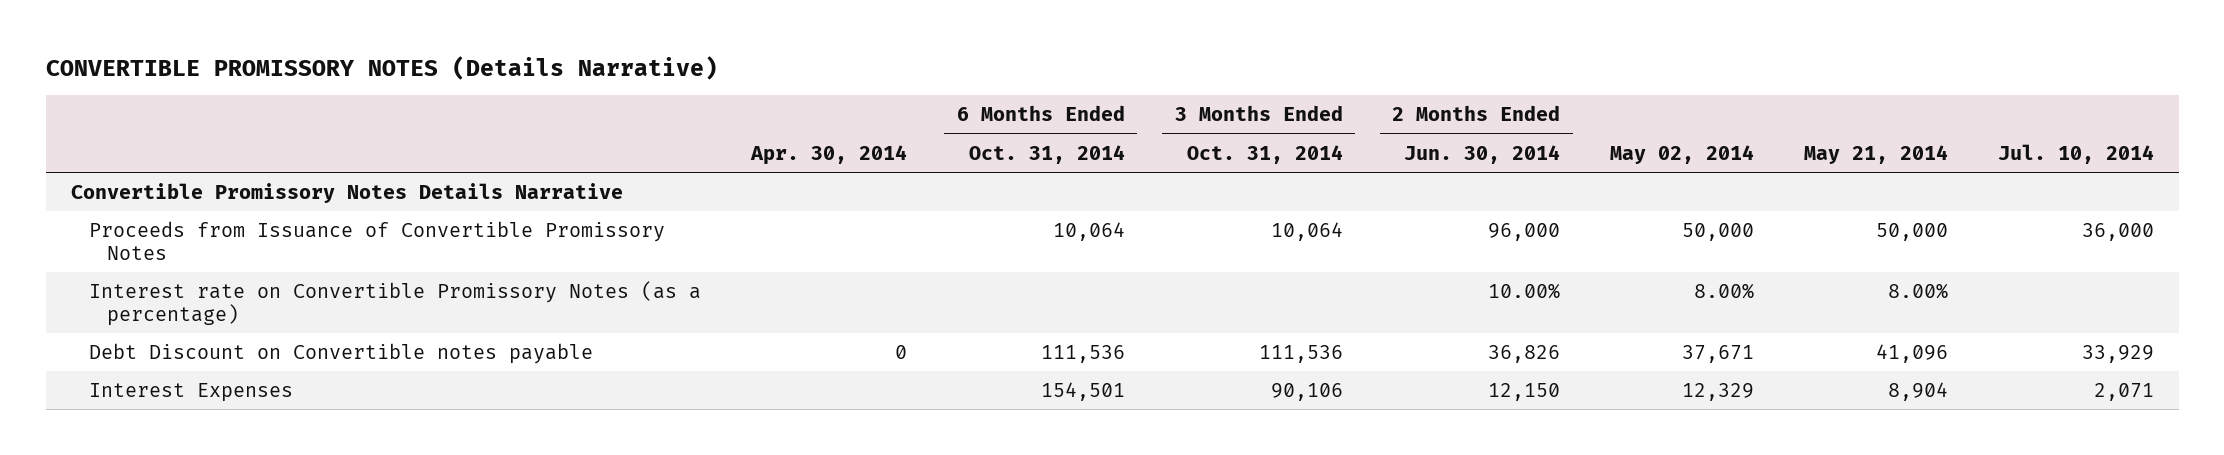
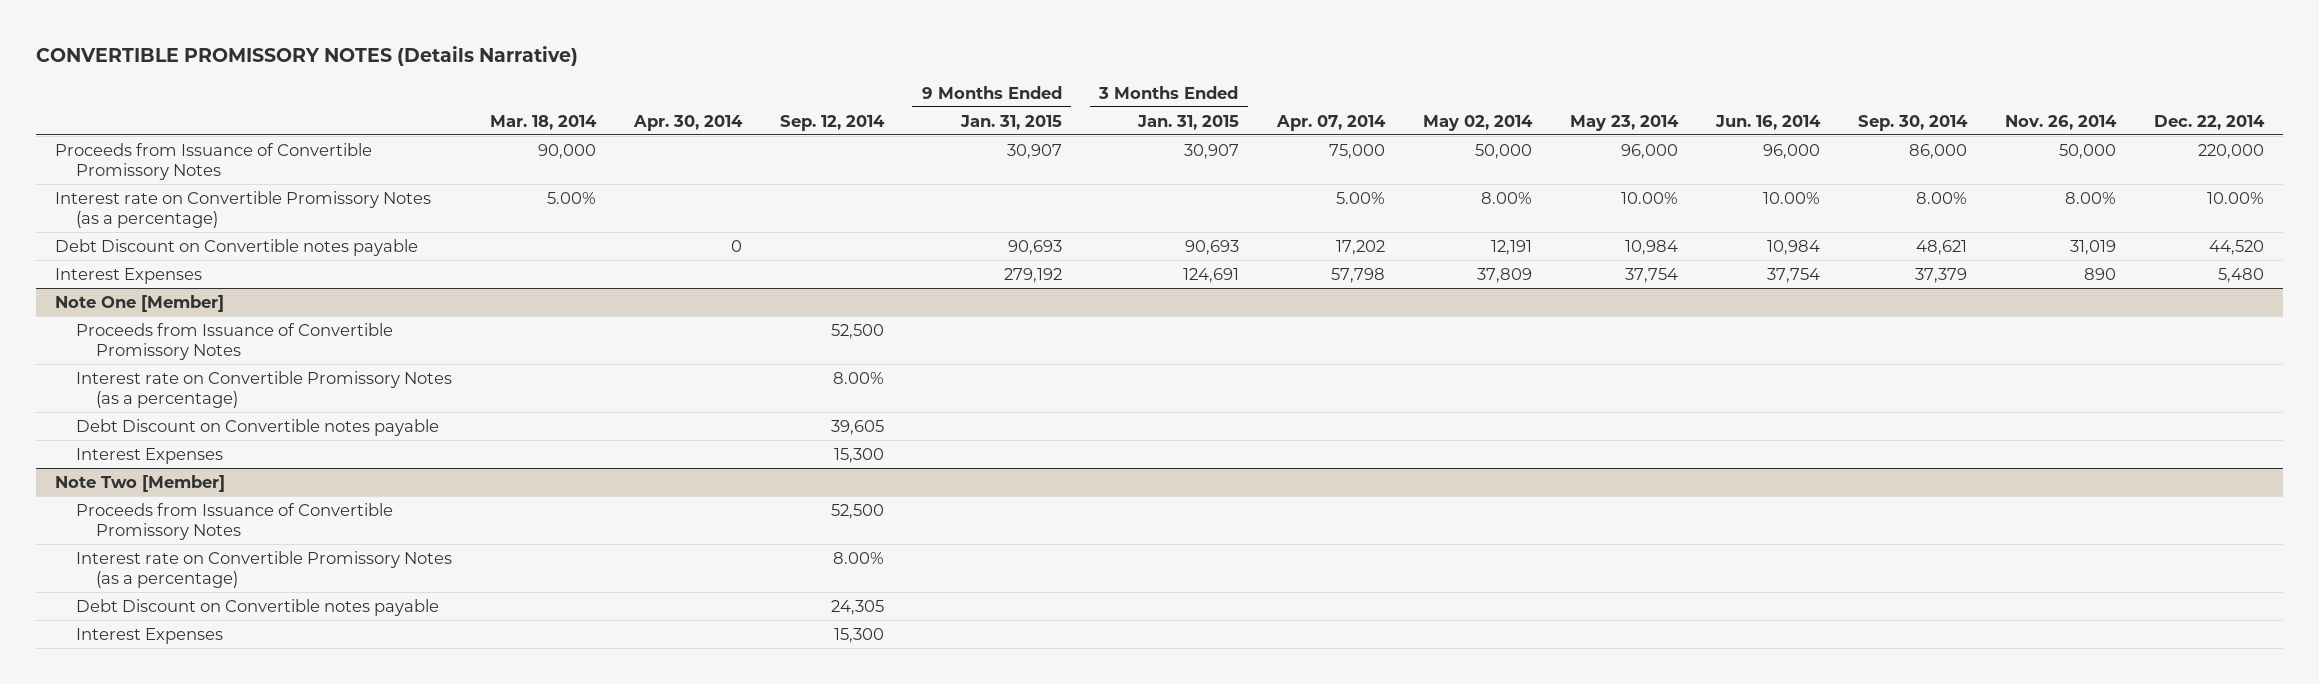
- | Apr. 30, 2014 | 6 Months Ended Oct. 31, 2014 | 3 Months Ended Oct. 31, 2014 | 2 Months Ended Jun. 30, 2014 | May 02, 2014 | May 21, 2014 | Jul. 10, 2014
+ | Mar. 18, 2014 | Apr. 30, 2014 | Sep. 12, 2014 | 9 Months Ended Jan. 31, 2015 | 3 Months Ended Jan. 31, 2015 | Apr. 07, 2014 | May 02, 2014 | May 23, 2014 | Jun. 16, 2014 | Sep. 30, 2014 | Nov. 26, 2014 | Dec. 22, 2014
- Convertible Promissory Notes Details Narrative
- Debt Discount on Convertible notes payable | 0 | 111,536 | 111,536 | 36,826 | 37,671 | 41,096 | 33,929
- Interest Expenses | | 154,501 | 90,106 | 12,150 | 12,329 | 8,904 | 2,071
+ Debt Discount on Convertible notes payable | | 0 | | 90,693 | 90,693 | 17,202 | 12,191 | 10,984 | 10,984 | 48,621 | 31,019 | 44,520
+ Interest Expenses | | | | 279,192 | 124,691 | 57,798 | 37,809 | 37,754 | 37,754 | 37,379 | 890 | 5,480
+ Note One [Member]
+ Proceeds from Issuance of Convertible Promissory Notes | | | 52,500 | | | | | | | | |
+ Interest rate on Convertible Promissory Notes (as a percentage) | | | 8.00% | | | | | | | | |
+ Debt Discount on Convertible notes payable | | | 39,605 | | | | | | | | |
+ Interest Expenses | | | 15,300 | | | | | | | | |
+ Note Two [Member]
+ Proceeds from Issuance of Convertible Promissory Notes | | | 52,500 | | | | | | | | |
+ Interest rate on Convertible Promissory Notes (as a percentage) | | | 8.00% | | | | | | | | |
+ Debt Discount on Convertible notes payable | | | 24,305 | | | | | | | | |
+ Interest Expenses | | | 15,300 | | | | | | | | |

